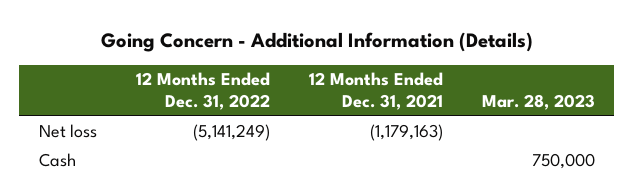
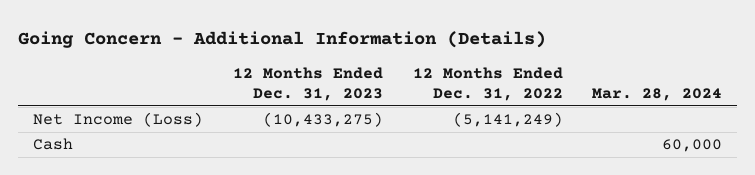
- | 12 Months Ended Dec. 31, 2022 | 12 Months Ended Dec. 31, 2021 | Mar. 28, 2023
+ | 12 Months Ended Dec. 31, 2023 | 12 Months Ended Dec. 31, 2022 | Mar. 28, 2024
- Net loss | (5,141,249) | (1,179,163) |
+ Net Income (Loss) | (10,433,275) | (5,141,249) |

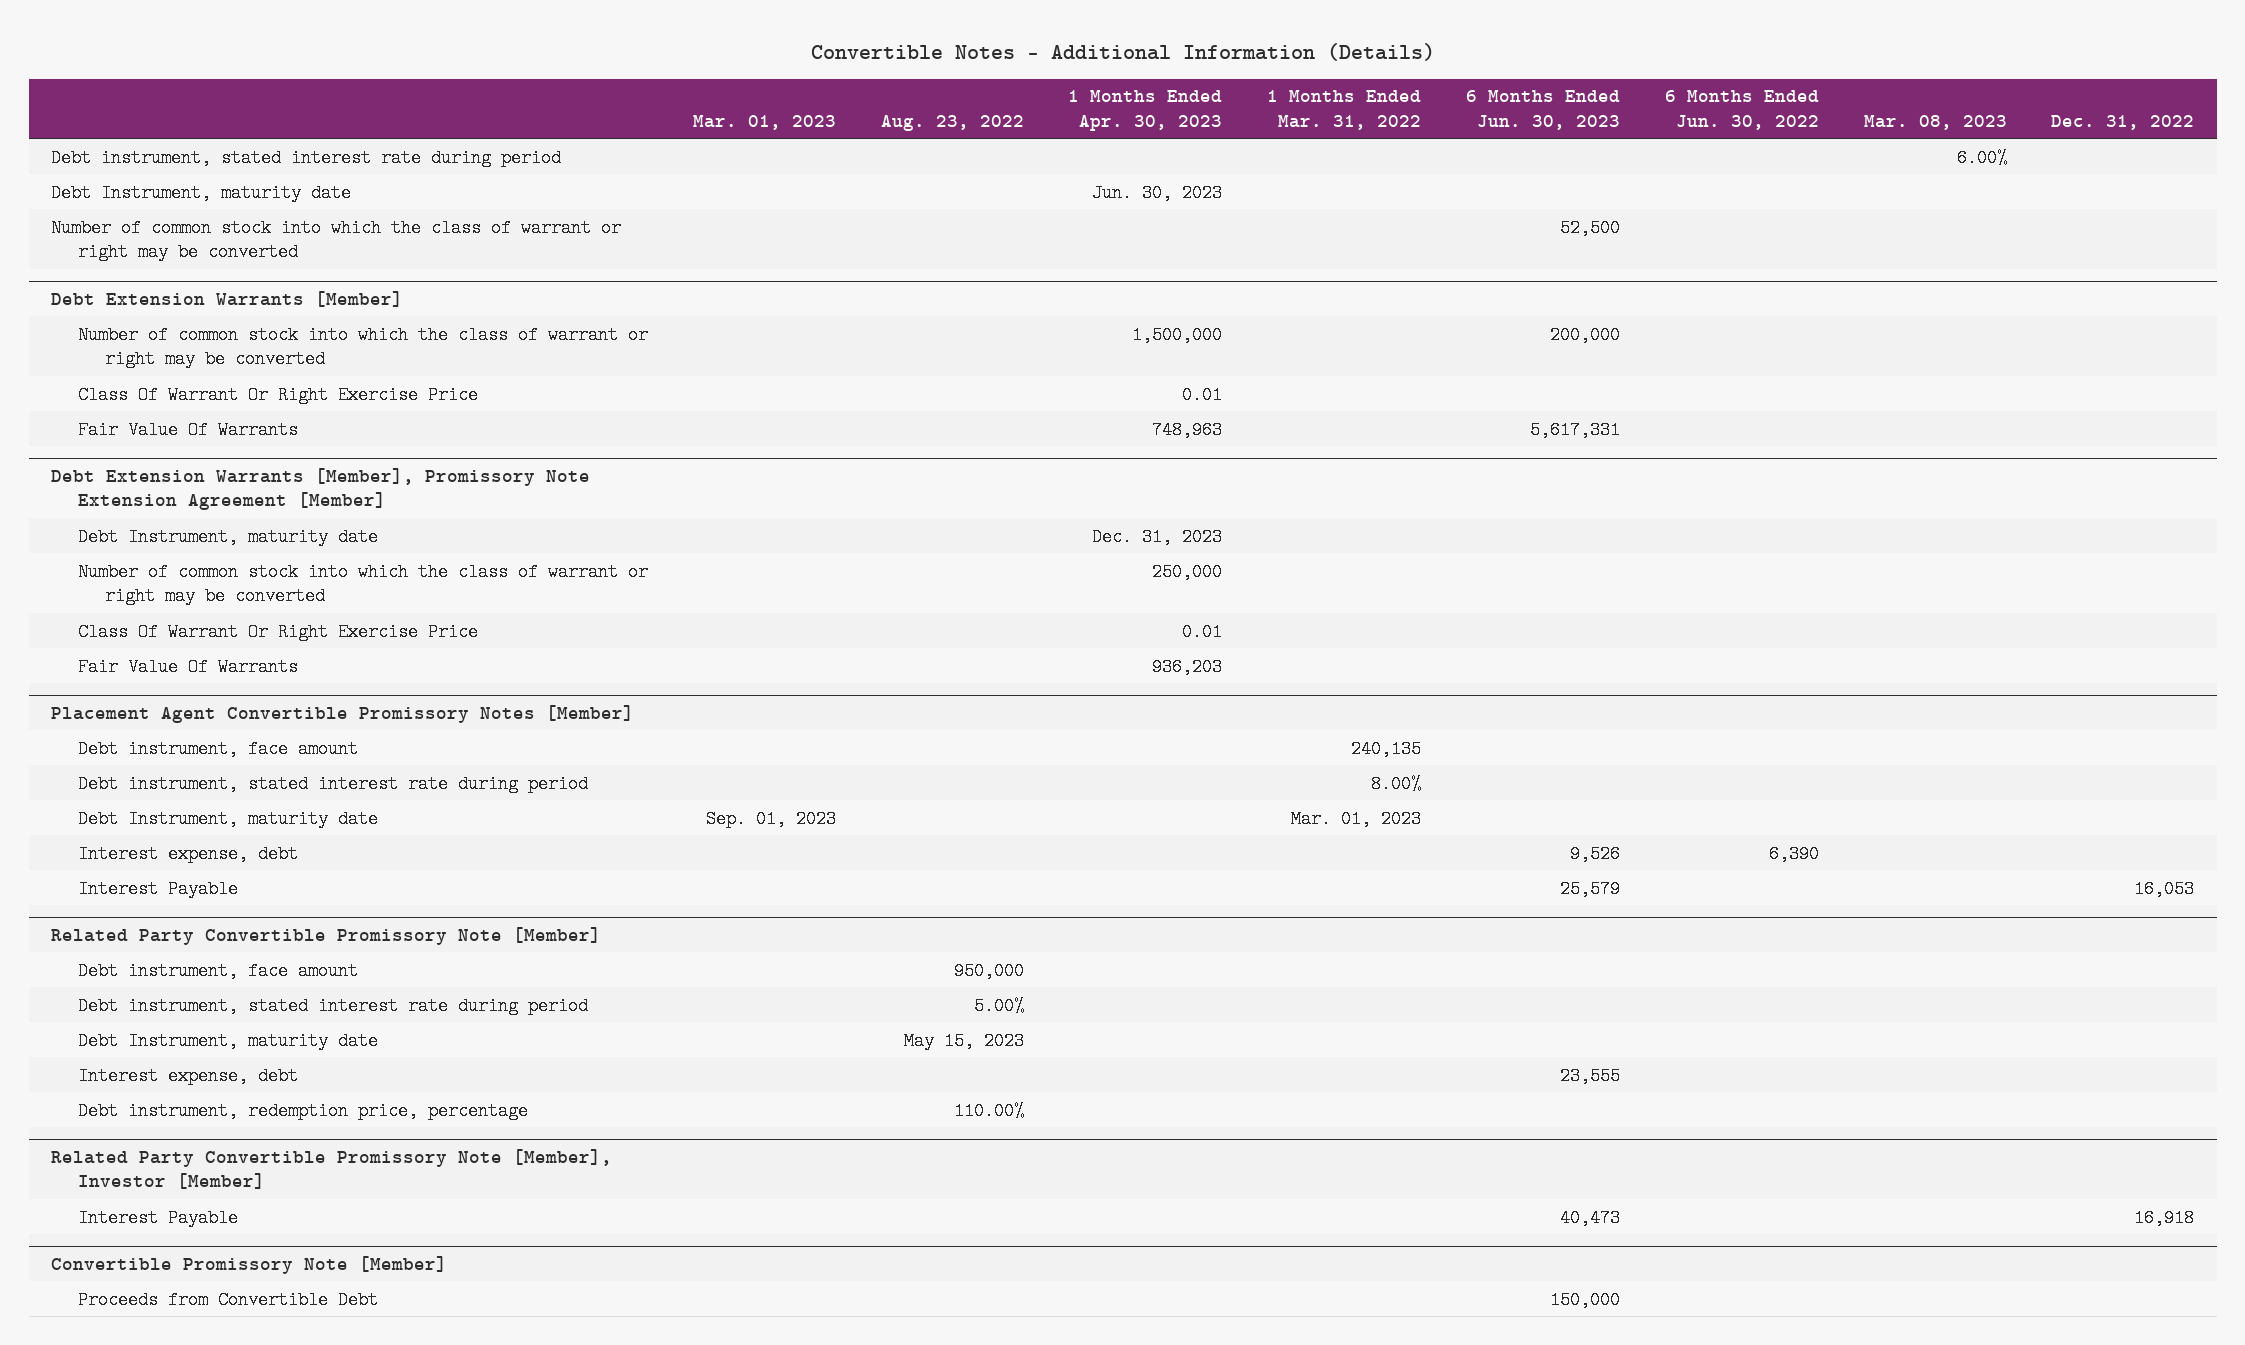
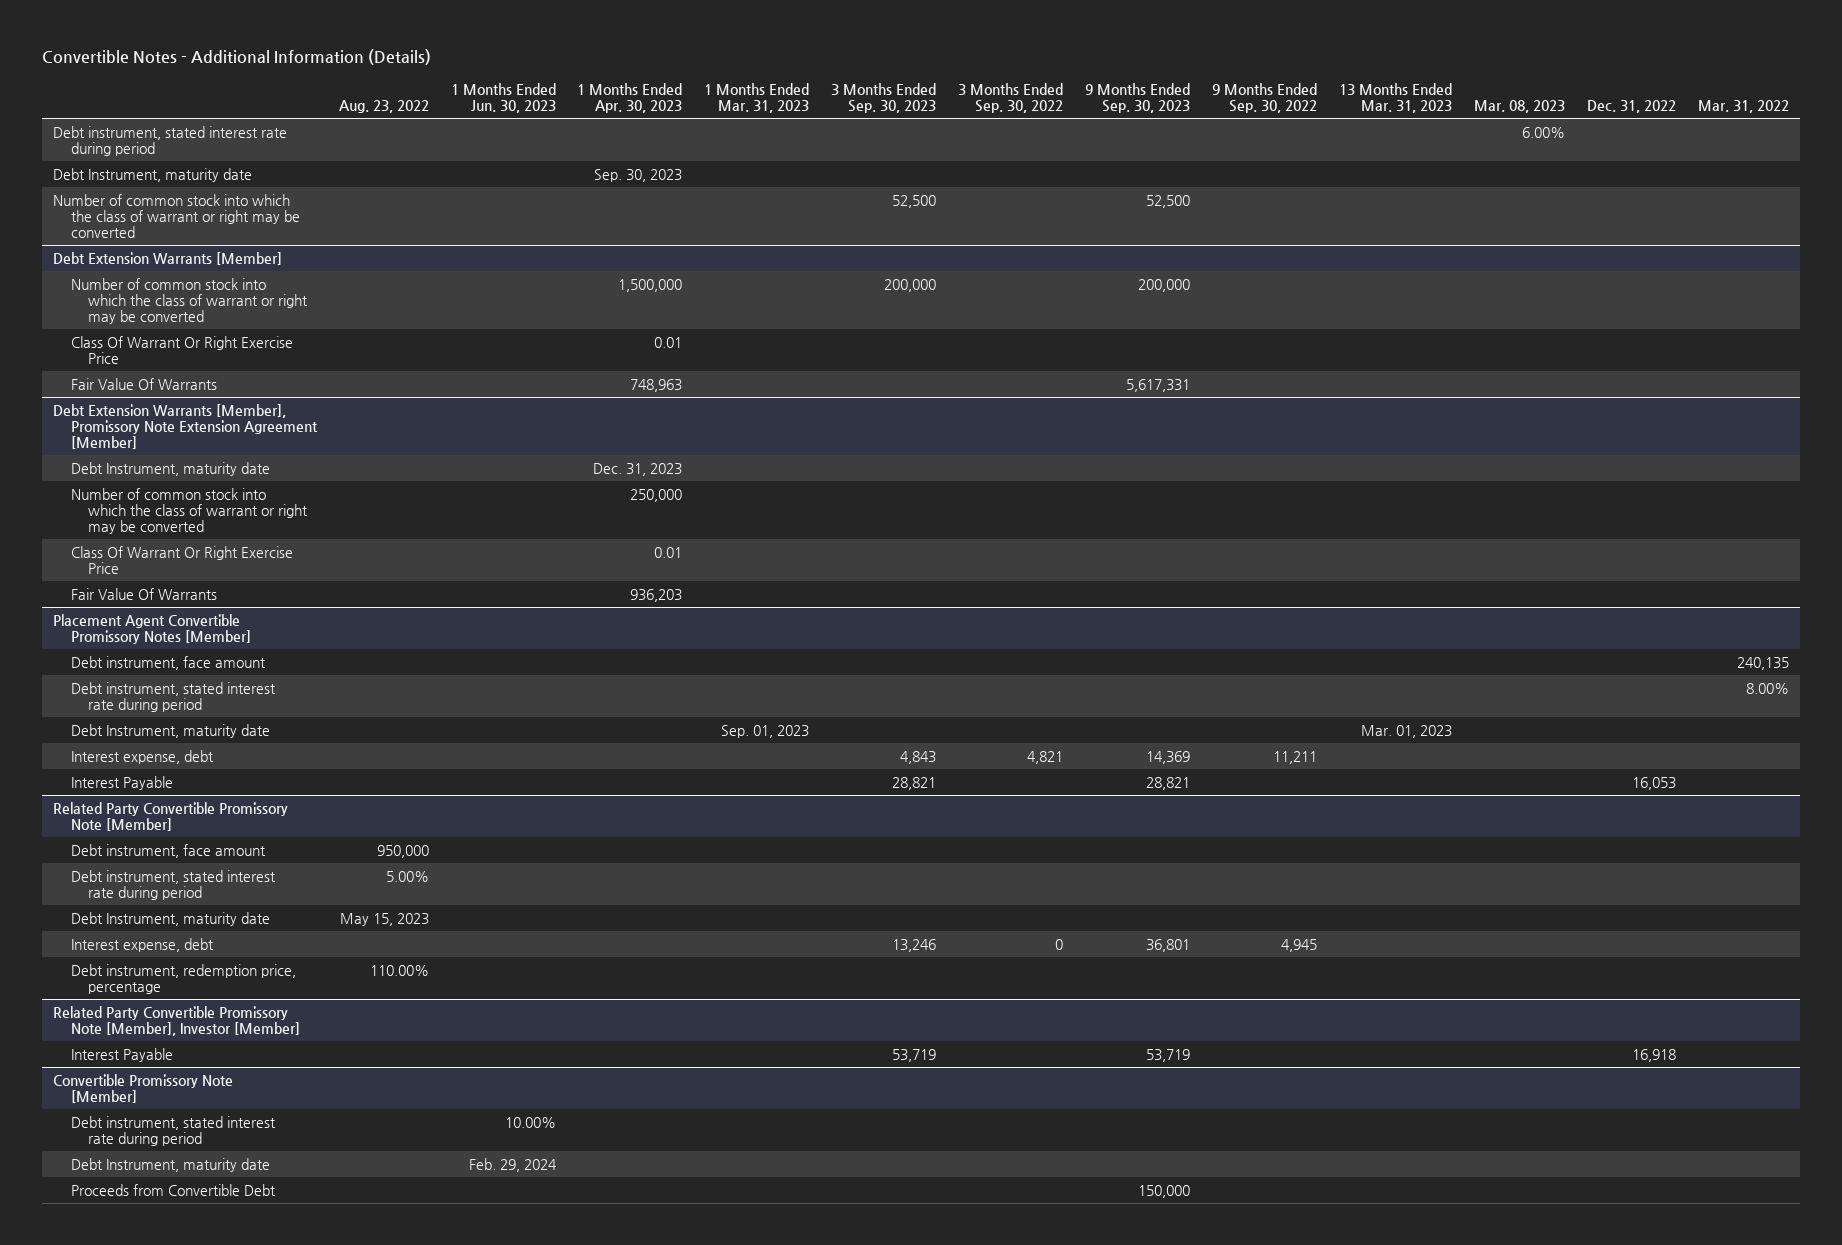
- | Mar. 01, 2023 | Aug. 23, 2022 | 1 Months Ended Apr. 30, 2023 | 1 Months Ended Mar. 31, 2022 | 6 Months Ended Jun. 30, 2023 | 6 Months Ended Jun. 30, 2022 | Mar. 08, 2023 | Dec. 31, 2022
+ | Aug. 23, 2022 | 1 Months Ended Jun. 30, 2023 | 1 Months Ended Apr. 30, 2023 | 1 Months Ended Mar. 31, 2023 | 3 Months Ended Sep. 30, 2023 | 3 Months Ended Sep. 30, 2022 | 9 Months Ended Sep. 30, 2023 | 9 Months Ended Sep. 30, 2022 | 13 Months Ended Mar. 31, 2023 | Mar. 08, 2023 | Dec. 31, 2022 | Mar. 31, 2022
- Debt Instrument, maturity date | | | Jun. 30, 2023 | | | | |
+ Debt Instrument, maturity date | | | Sep. 30, 2023 | | | | | | | | |
@ Convertible Promissory Note [Member]
+ Debt instrument, stated interest rate during period | | 10.00% | | | | | | | | | |
+ Debt Instrument, maturity date | | Feb. 29, 2024 | | | | | | | | | |

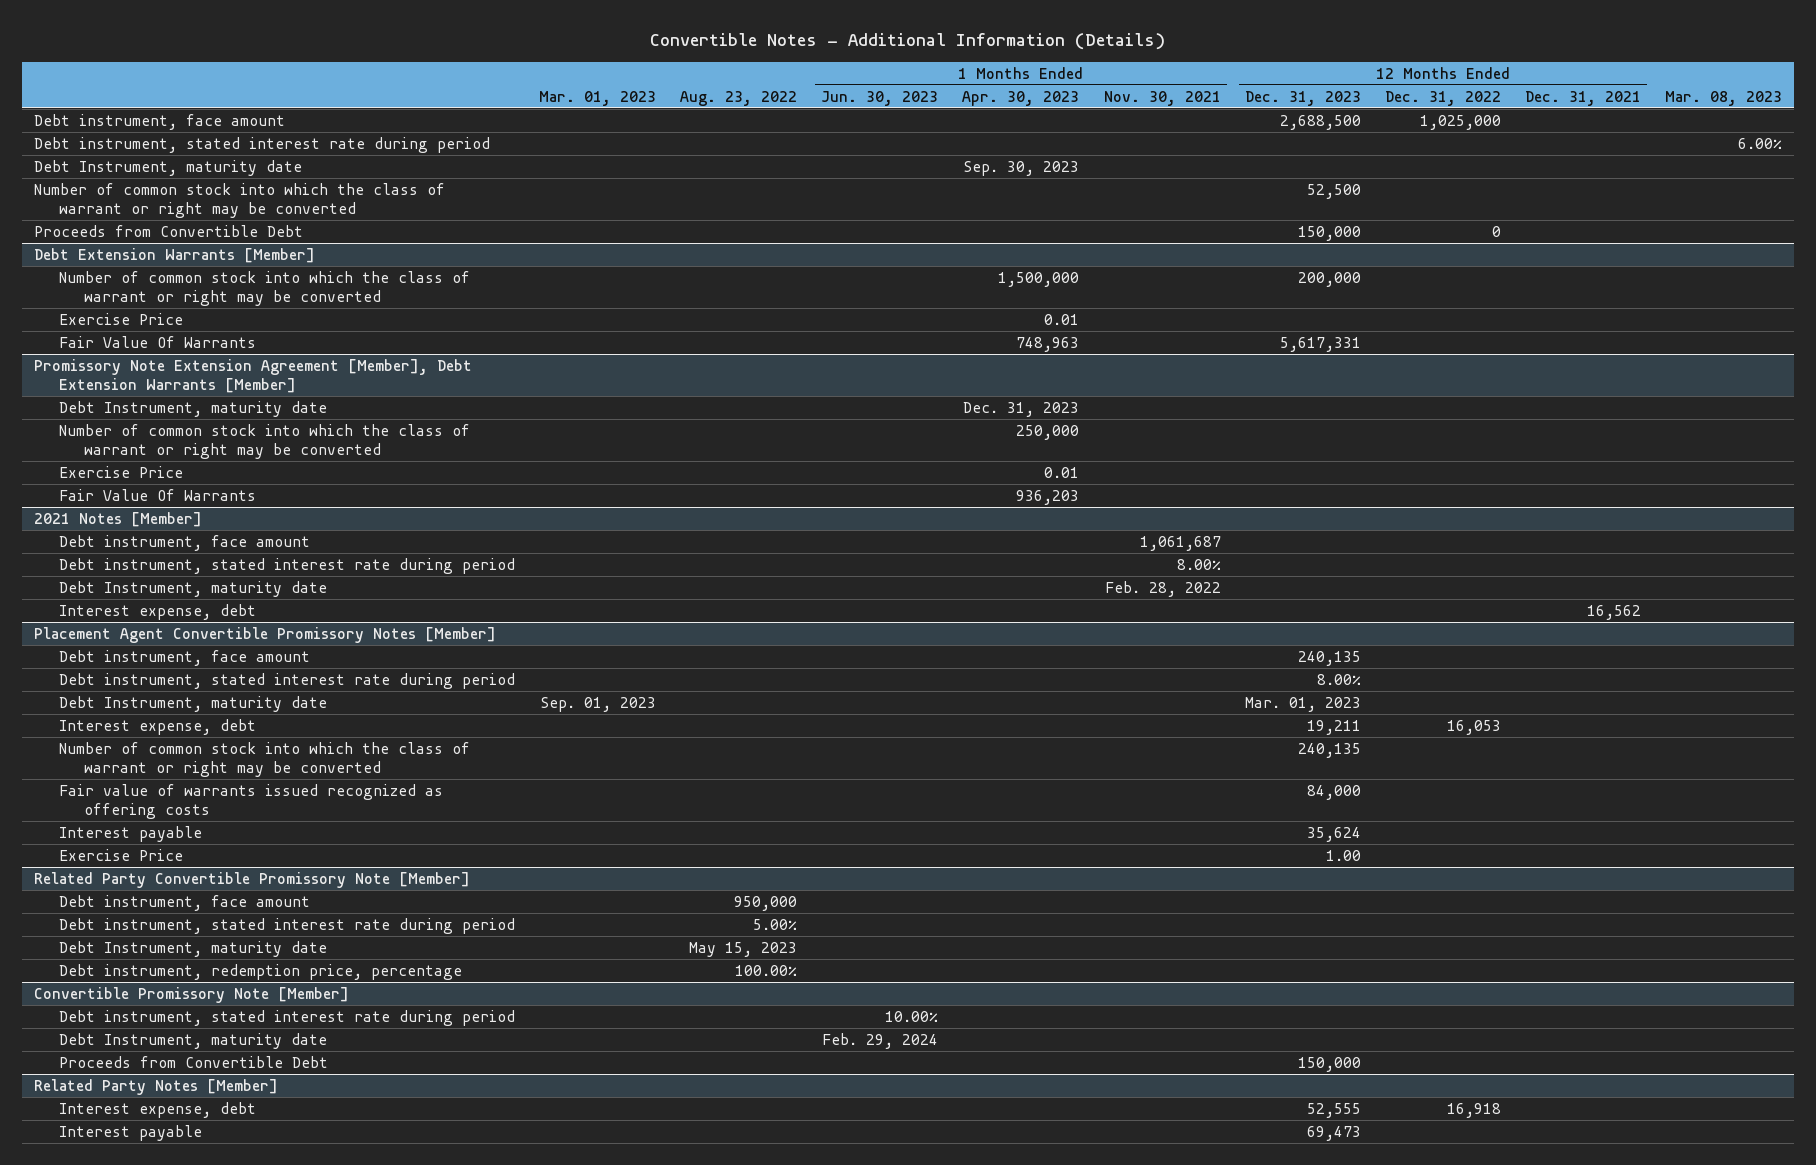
- | Aug. 23, 2022 | 1 Months Ended Jun. 30, 2023 | 1 Months Ended Apr. 30, 2023 | 1 Months Ended Mar. 31, 2023 | 3 Months Ended Sep. 30, 2023 | 3 Months Ended Sep. 30, 2022 | 9 Months Ended Sep. 30, 2023 | 9 Months Ended Sep. 30, 2022 | 13 Months Ended Mar. 31, 2023 | Mar. 08, 2023 | Dec. 31, 2022 | Mar. 31, 2022
+ | Mar. 01, 2023 | Aug. 23, 2022 | 1 Months Ended Jun. 30, 2023 | 1 Months Ended Apr. 30, 2023 | 1 Months Ended Nov. 30, 2021 | 12 Months Ended Dec. 31, 2023 | 12 Months Ended Dec. 31, 2022 | 12 Months Ended Dec. 31, 2021 | Mar. 08, 2023
+ Debt instrument, face amount | | | | | | 2,688,500 | 1,025,000 | |
+ Proceeds from Convertible Debt | | | | | | 150,000 | 0 | |
@ Debt Extension Warrants [Member]
- Class Of Warrant Or Right Exercise Price | | | 0.01 | | | | | | | | |
+ Exercise Price | | | | 0.01 | | | | |
- Debt Extension Warrants [Member], Promissory Note Extension Agreement [Member]
+ Promissory Note Extension Agreement [Member], Debt Extension Warrants [Member]
- Class Of Warrant Or Right Exercise Price | | | 0.01 | | | | | | | | |
+ Exercise Price | | | | 0.01 | | | | |
+ 2021 Notes [Member]
+ Debt instrument, face amount | | | | | 1,061,687 | | | |
+ Debt instrument, stated interest rate during period | | | | | 8.00% | | | |
+ Debt Instrument, maturity date | | | | | Feb. 28, 2022 | | | |
+ Interest expense, debt | | | | | | | | 16,562 |
@ Placement Agent Convertible Promissory Notes [Member]
- Interest Payable | | | | | 28,821 | | 28,821 | | | | 16,053 |
+ Number of common stock into which the class of warrant or right may be converted | | | | | | 240,135 | | |
+ Fair value of warrants issued recognized as offering costs | | | | | | 84,000 | | |
+ Interest payable | | | | | | 35,624 | | |
+ Exercise Price | | | | | | 1.00 | | |
@ Related Party Convertible Promissory Note [Member]
- Interest expense, debt | | | | | 13,246 | 0 | 36,801 | 4,945 | | | |
- Debt instrument, redemption price, percentage | 110.00% | | | | | | | | | | |
- Related Party Convertible Promissory Note [Member], Investor [Member]
- Interest Payable | | | | | 53,719 | | 53,719 | | | | 16,918 |
@ Related Party Convertible Promissory Note [Member]
+ Debt instrument, redemption price, percentage | | 100.00% | | | | | | |
+ Related Party Notes [Member]
+ Interest expense, debt | | | | | | 52,555 | 16,918 | |
+ Interest payable | | | | | | 69,473 | | |

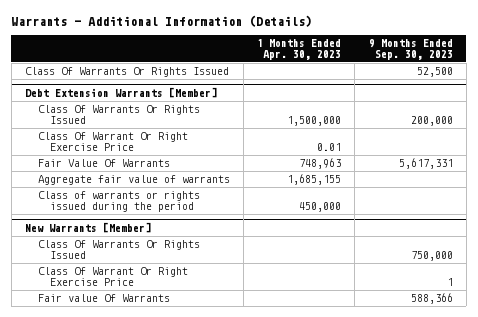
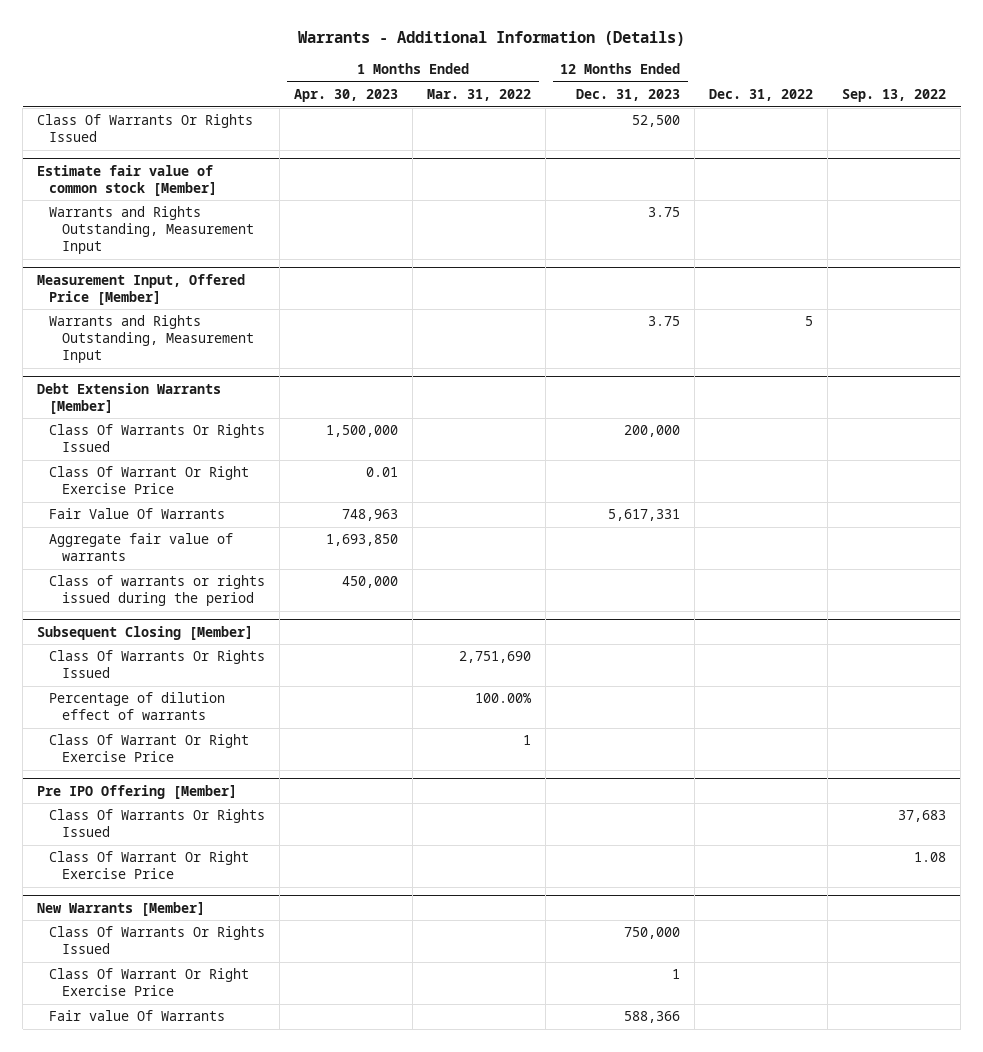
- | 1 Months Ended Apr. 30, 2023 | 9 Months Ended Sep. 30, 2023
+ | 1 Months Ended Apr. 30, 2023 | 1 Months Ended Mar. 31, 2022 | 12 Months Ended Dec. 31, 2023 | Dec. 31, 2022 | Sep. 13, 2022
+ Estimate fair value of common stock [Member]
+ Warrants and Rights Outstanding, Measurement Input | | | 3.75 | |
+ Measurement Input, Offered Price [Member]
+ Warrants and Rights Outstanding, Measurement Input | | | 3.75 | 5 |
@ Debt Extension Warrants [Member]
- Aggregate fair value of warrants | 1,685,155 |
+ Aggregate fair value of warrants | 1,693,850 | | | |
+ Subsequent Closing [Member]
+ Class Of Warrants Or Rights Issued | | 2,751,690 | | |
+ Percentage of dilution effect of warrants | | 100.00% | | |
+ Class Of Warrant Or Right Exercise Price | | 1 | | |
+ Pre IPO Offering [Member]
+ Class Of Warrants Or Rights Issued | | | | | 37,683
+ Class Of Warrant Or Right Exercise Price | | | | | 1.08

